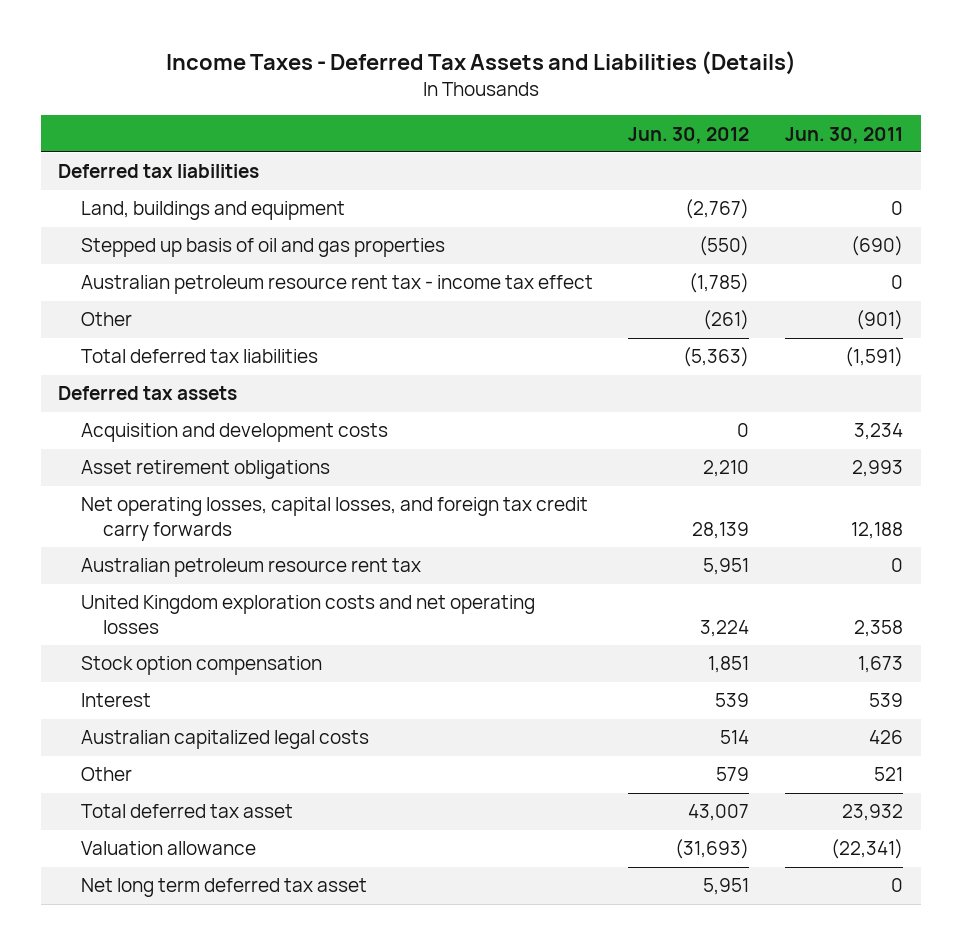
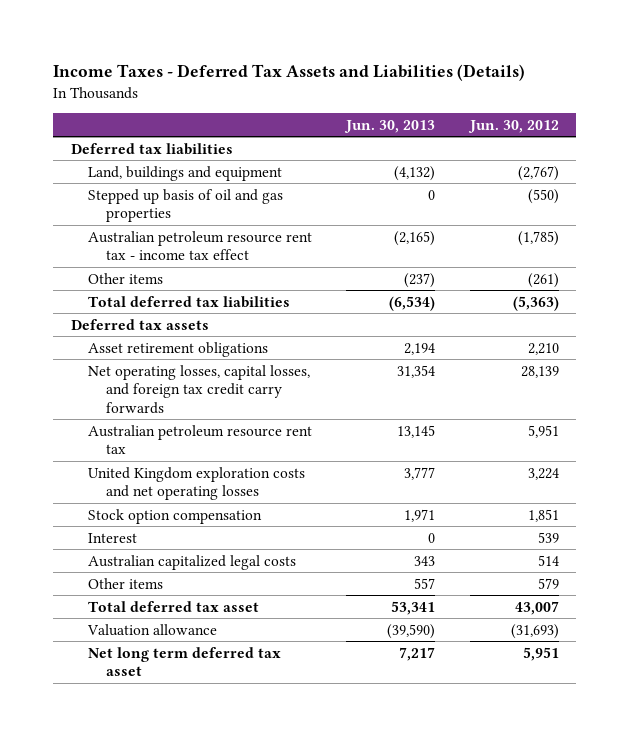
- | Jun. 30, 2012 | Jun. 30, 2011
+ | Jun. 30, 2013 | Jun. 30, 2012
- Other | (261) | (901)
+ Other items | (237) | (261)
- Acquisition and development costs | 0 | 3,234
- Other | 579 | 521
+ Other items | 557 | 579

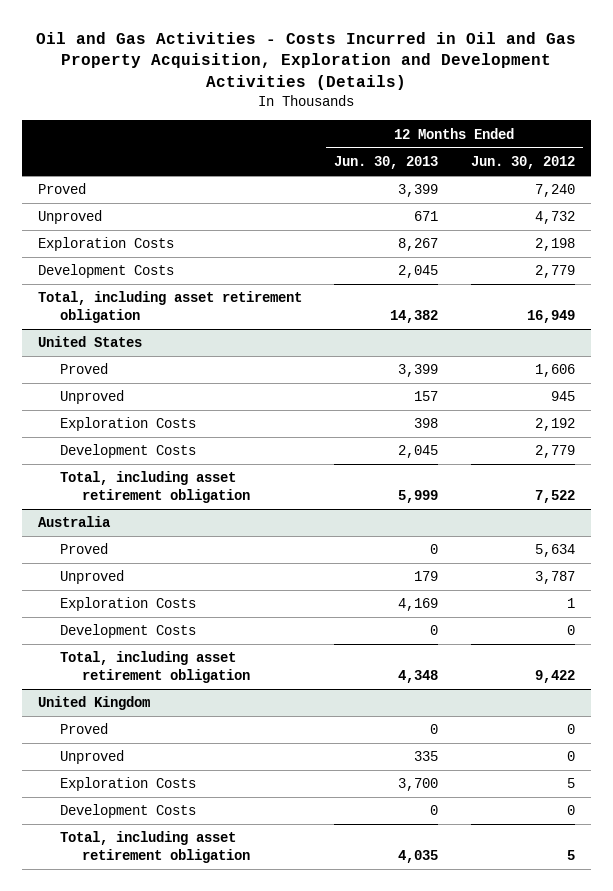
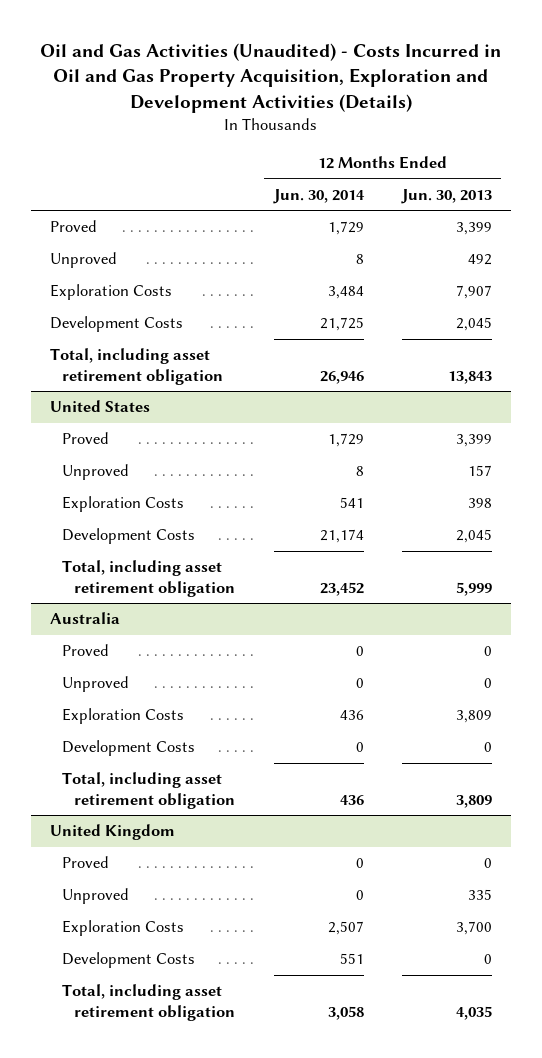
- Oil and Gas Activities - Costs Incurred in Oil and Gas Property Acquisition, Exploration and Development Activities (Details)
+ Oil and Gas Activities (Unaudited) - Costs Incurred in Oil and Gas Property Acquisition, Exploration and Development Activities (Details)
- | 12 Months Ended Jun. 30, 2013 | 12 Months Ended Jun. 30, 2012
+ | 12 Months Ended Jun. 30, 2014 | 12 Months Ended Jun. 30, 2013
- Unproved | 671 | 4,732
- Exploration Costs | 8,267 | 2,198
+ Unproved | 8 | 492
+ Exploration Costs | 3,484 | 7,907
- Total, including asset retirement obligation | 14,382 | 16,949
+ Total, including asset retirement obligation | 26,946 | 13,843
@ Australia
- Unproved | 179 | 3,787
- Exploration Costs | 4,169 | 1
+ Unproved | 0 | 0
+ Exploration Costs | 436 | 3,809
- Total, including asset retirement obligation | 4,348 | 9,422
+ Total, including asset retirement obligation | 436 | 3,809

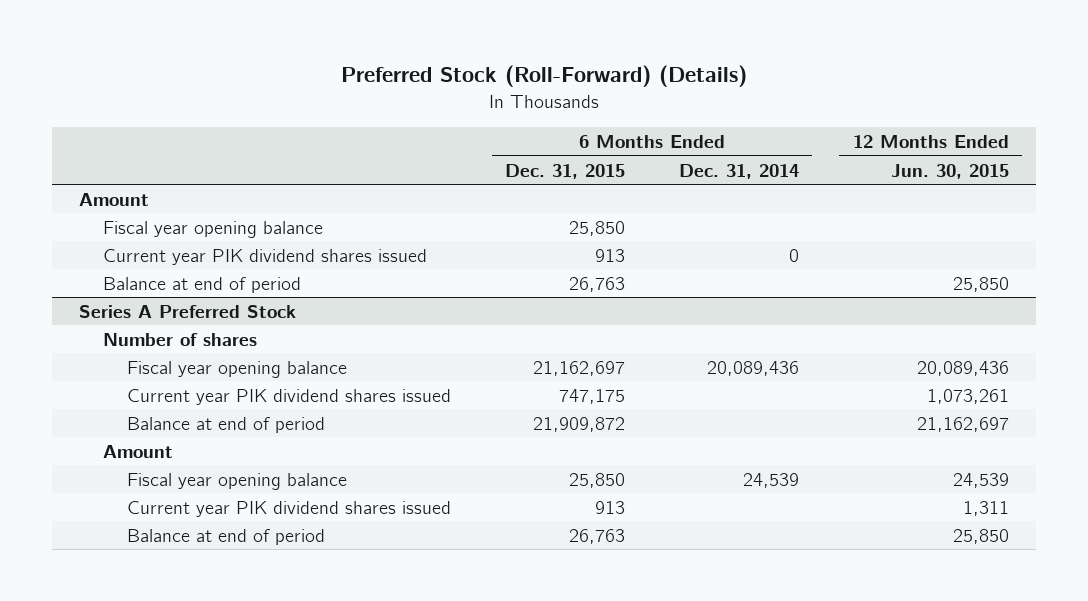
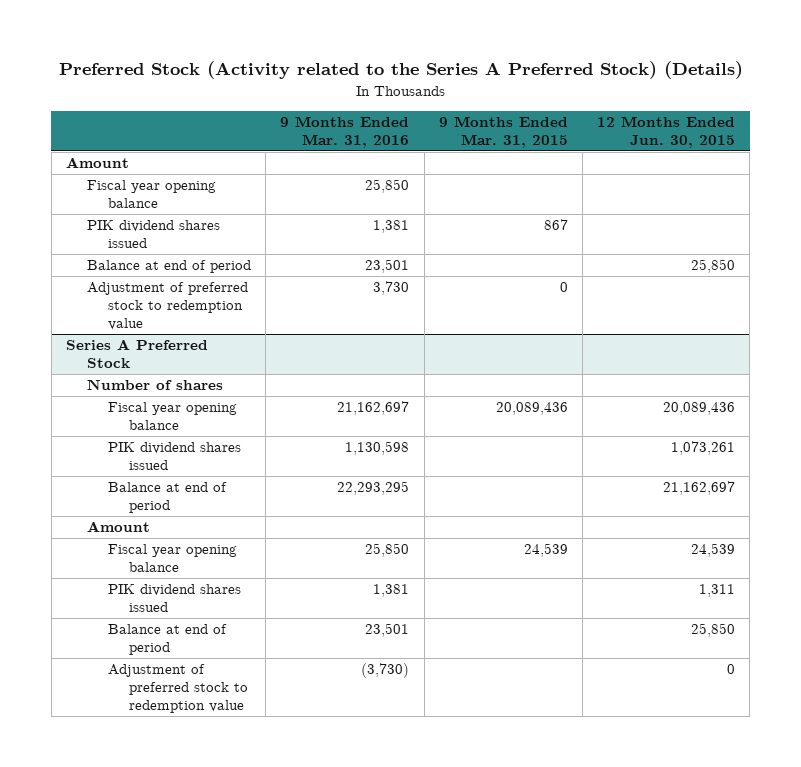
- Preferred Stock (Roll-Forward) (Details)
+ Preferred Stock (Activity related to the Series A Preferred Stock) (Details)
- | 6 Months Ended Dec. 31, 2015 | 6 Months Ended Dec. 31, 2014 | 12 Months Ended Jun. 30, 2015
+ | 9 Months Ended Mar. 31, 2016 | 9 Months Ended Mar. 31, 2015 | 12 Months Ended Jun. 30, 2015
- Current year PIK dividend shares issued | 913 | 0 |
+ PIK dividend shares issued | 1,381 | 867 |
+ Adjustment of preferred stock to redemption value | 3,730 | 0 |
@ Series A Preferred Stock
- Current year PIK dividend shares issued | 747,175 | | 1,073,261
+ PIK dividend shares issued | 1,130,598 | | 1,073,261
- Current year PIK dividend shares issued | 913 | | 1,311
+ PIK dividend shares issued | 1,381 | | 1,311
+ Adjustment of preferred stock to redemption value | (3,730) | | 0

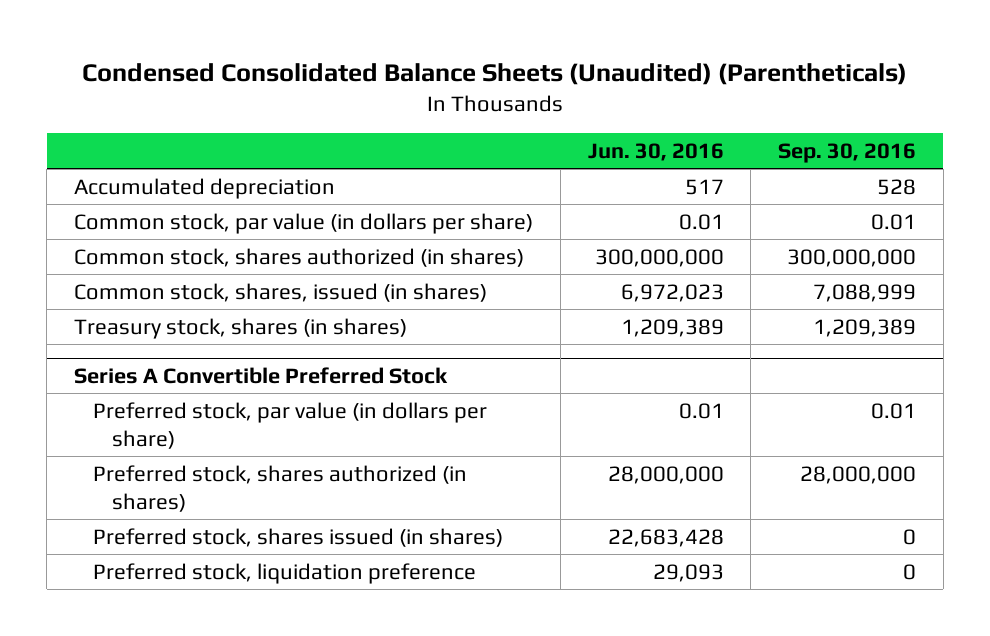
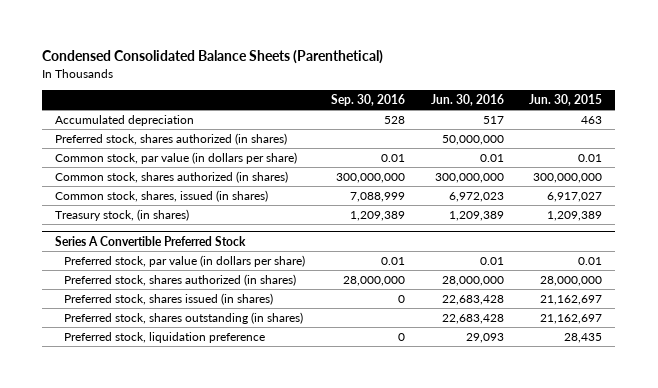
- Condensed Consolidated Balance Sheets (Unaudited) (Parentheticals)
+ Condensed Consolidated Balance Sheets (Parenthetical)
- | Jun. 30, 2016 | Sep. 30, 2016
+ | Sep. 30, 2016 | Jun. 30, 2016 | Jun. 30, 2015
+ Preferred stock, shares authorized (in shares) | | 50,000,000 |
- Treasury stock, shares (in shares) | 1,209,389 | 1,209,389
+ Treasury stock, (in shares) | 1,209,389 | 1,209,389 | 1,209,389
@ Series A Convertible Preferred Stock
+ Preferred stock, shares outstanding (in shares) | | 22,683,428 | 21,162,697

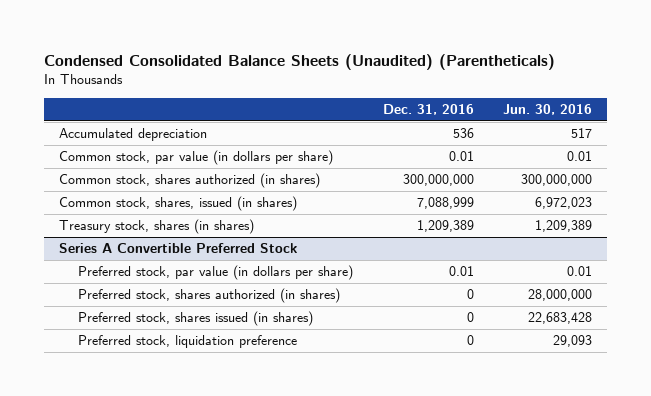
- Condensed Consolidated Balance Sheets (Parenthetical)
+ Condensed Consolidated Balance Sheets (Unaudited) (Parentheticals)
- | Sep. 30, 2016 | Jun. 30, 2016 | Jun. 30, 2015
+ | Dec. 31, 2016 | Jun. 30, 2016
- Preferred stock, shares authorized (in shares) | | 50,000,000 |
- Treasury stock, (in shares) | 1,209,389 | 1,209,389 | 1,209,389
+ Treasury stock, shares (in shares) | 1,209,389 | 1,209,389
@ Series A Convertible Preferred Stock
- Preferred stock, shares outstanding (in shares) | | 22,683,428 | 21,162,697

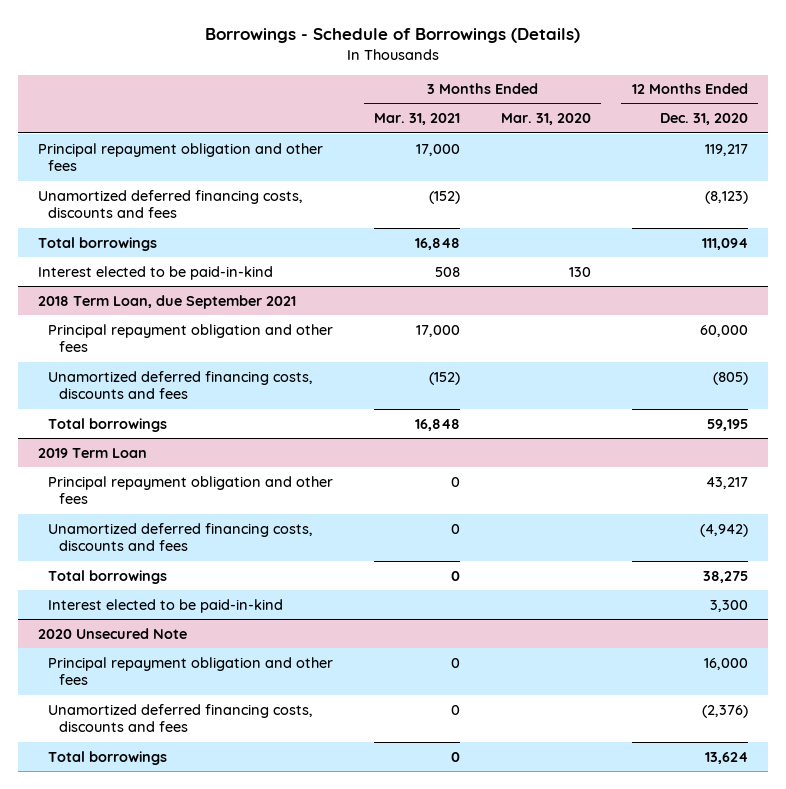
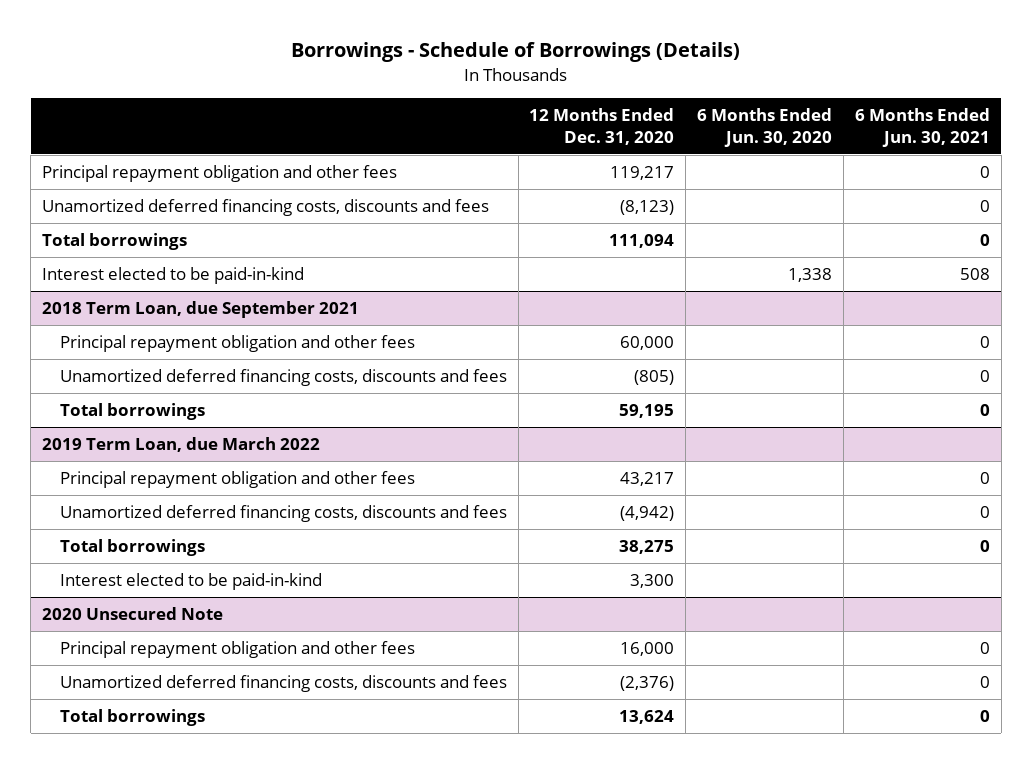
- | 3 Months Ended Mar. 31, 2021 | 3 Months Ended Mar. 31, 2020 | 12 Months Ended Dec. 31, 2020
+ | 12 Months Ended Dec. 31, 2020 | 6 Months Ended Jun. 30, 2020 | 6 Months Ended Jun. 30, 2021
- 2019 Term Loan
+ 2019 Term Loan, due March 2022

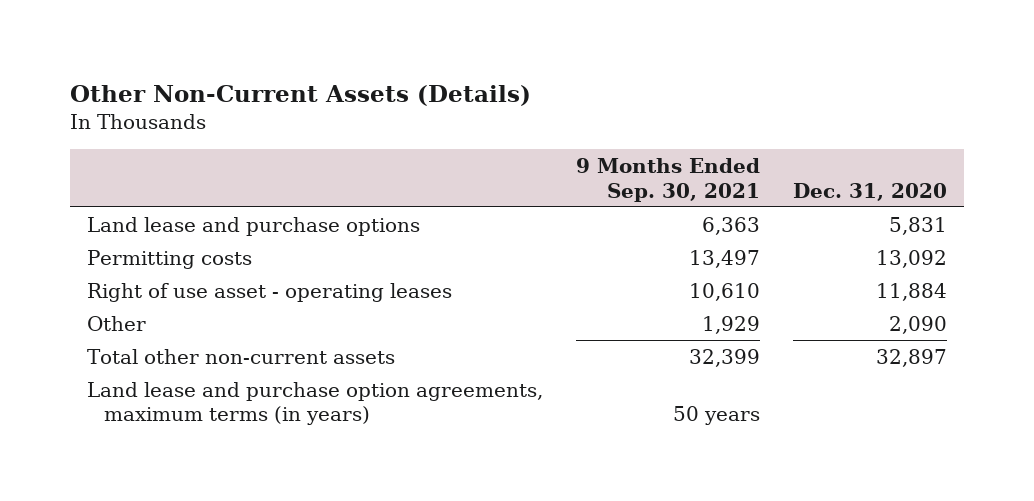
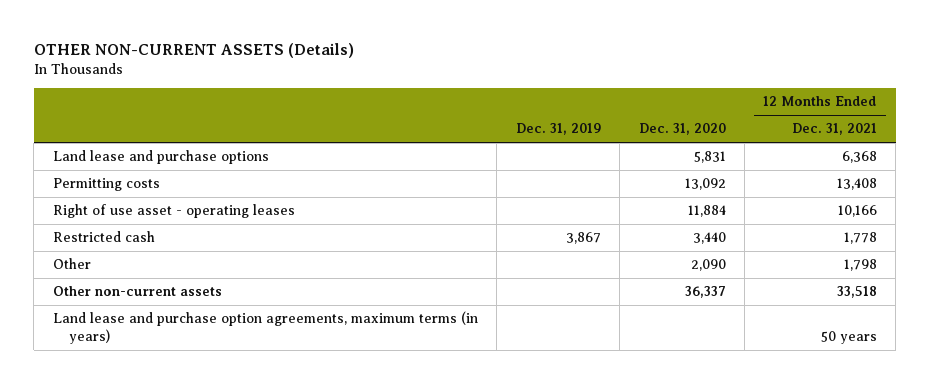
- Other Non-Current Assets (Details)
+ OTHER NON-CURRENT ASSETS (Details)
- | 9 Months Ended Sep. 30, 2021 | Dec. 31, 2020
+ | Dec. 31, 2019 | Dec. 31, 2020 | 12 Months Ended Dec. 31, 2021
+ Restricted cash | 3,867 | 3,440 | 1,778
- Total other non-current assets | 32,399 | 32,897
+ Other non-current assets | | 36,337 | 33,518

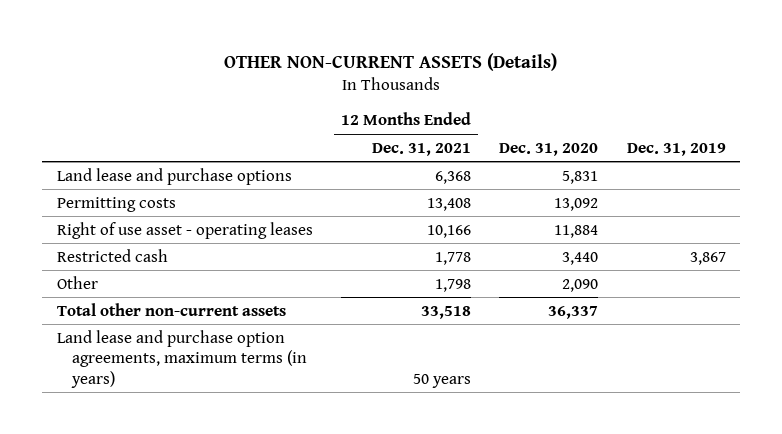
- | Dec. 31, 2019 | Dec. 31, 2020 | 12 Months Ended Dec. 31, 2021
+ | 12 Months Ended Dec. 31, 2021 | Dec. 31, 2020 | Dec. 31, 2019
- Other non-current assets | | 36,337 | 33,518
+ Total other non-current assets | 33,518 | 36,337 |

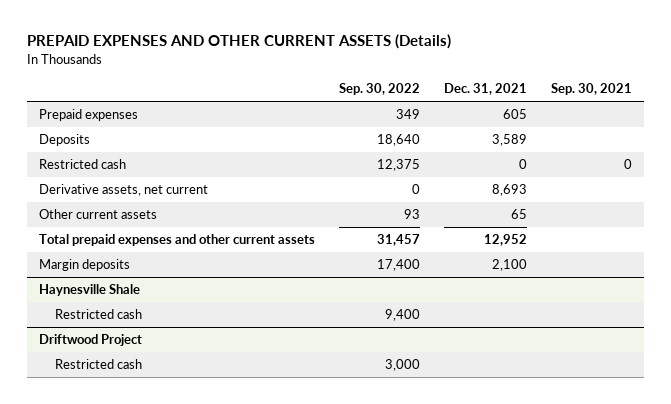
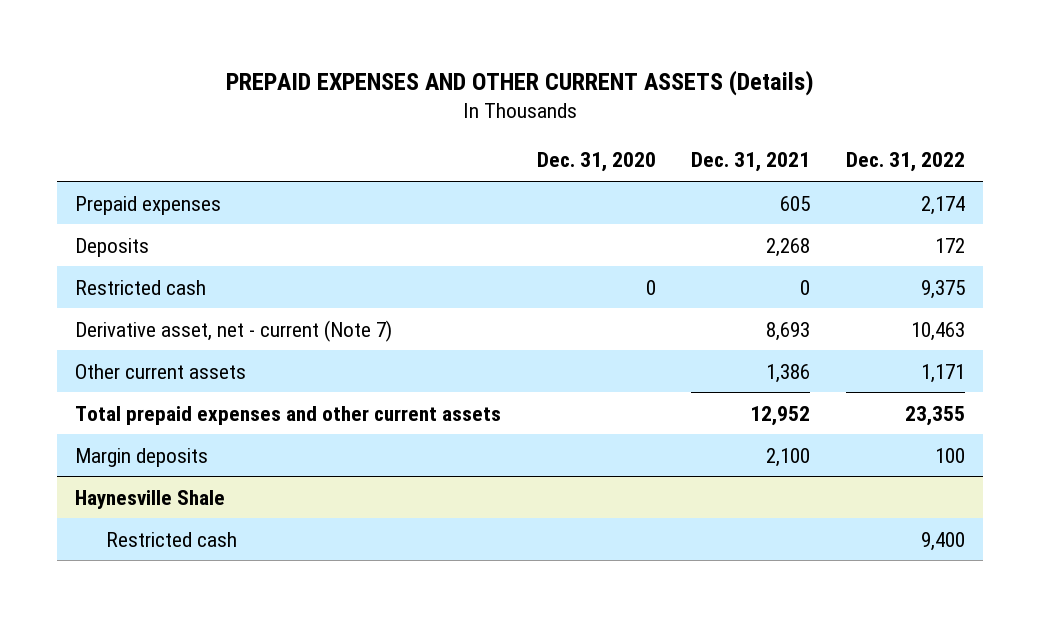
- | Sep. 30, 2022 | Dec. 31, 2021 | Sep. 30, 2021
+ | Dec. 31, 2020 | Dec. 31, 2021 | Dec. 31, 2022
- Deposits | 18,640 | 3,589 |
+ Deposits | | 2,268 | 172
- Derivative assets, net current | 0 | 8,693 |
- Other current assets | 93 | 65 |
+ Derivative asset, net - current (Note 7) | | 8,693 | 10,463
+ Other current assets | | 1,386 | 1,171
- Driftwood Project
- Restricted cash | 3,000 | |

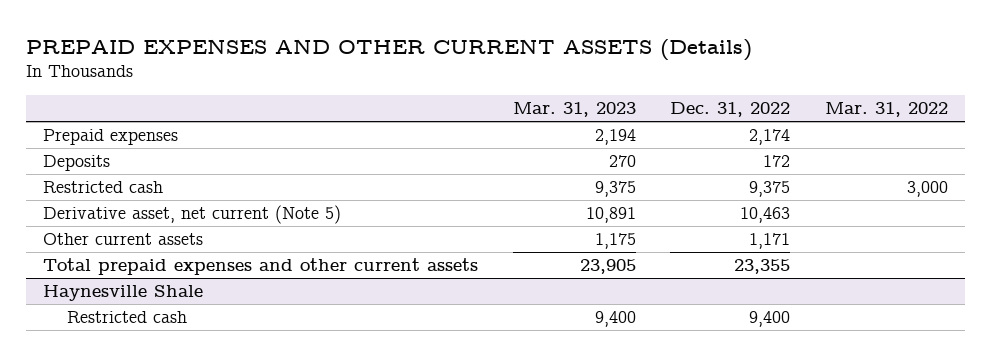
- | Dec. 31, 2020 | Dec. 31, 2021 | Dec. 31, 2022
+ | Mar. 31, 2023 | Dec. 31, 2022 | Mar. 31, 2022
- Derivative asset, net - current (Note 7) | | 8,693 | 10,463
+ Derivative asset, net current (Note 5) | 10,891 | 10,463 |
- Margin deposits | | 2,100 | 100

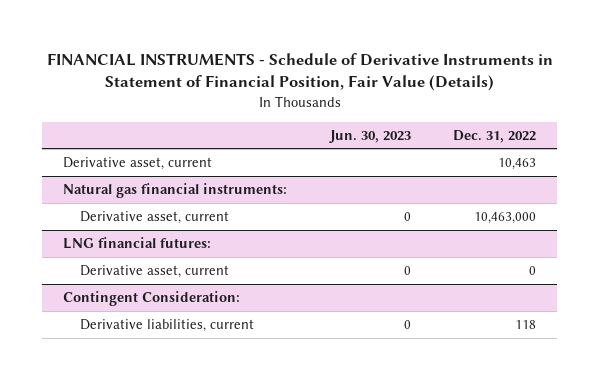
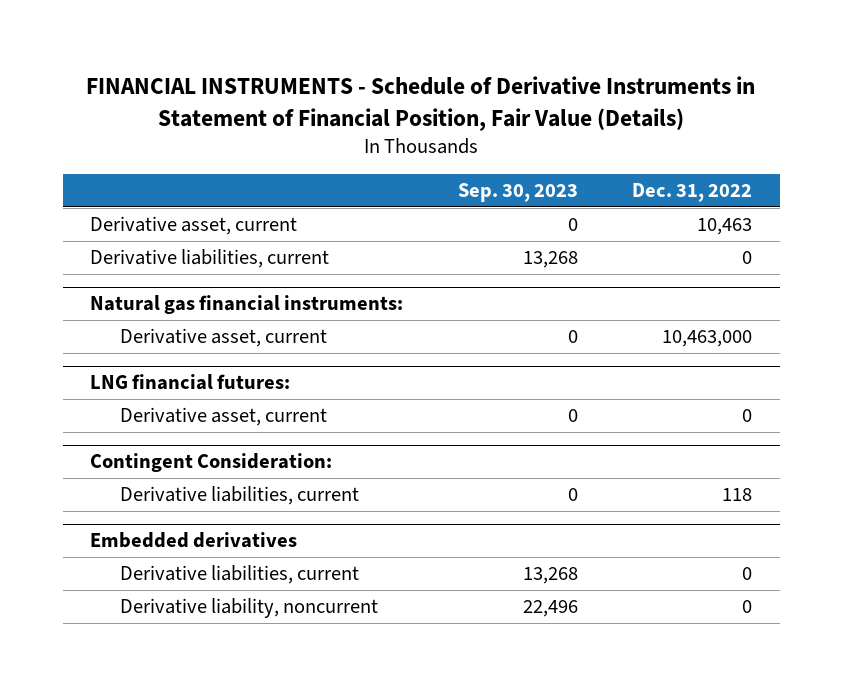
- | Jun. 30, 2023 | Dec. 31, 2022
+ | Sep. 30, 2023 | Dec. 31, 2022
+ Derivative liabilities, current | 13,268 | 0
+ Embedded derivatives
+ Derivative liabilities, current | 13,268 | 0
+ Derivative liability, noncurrent | 22,496 | 0

